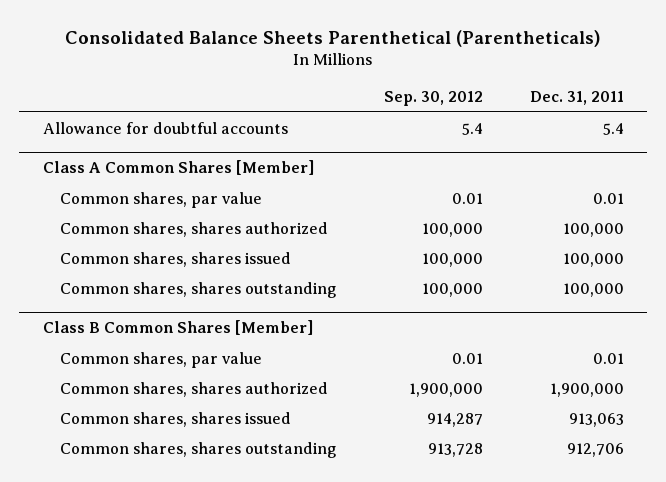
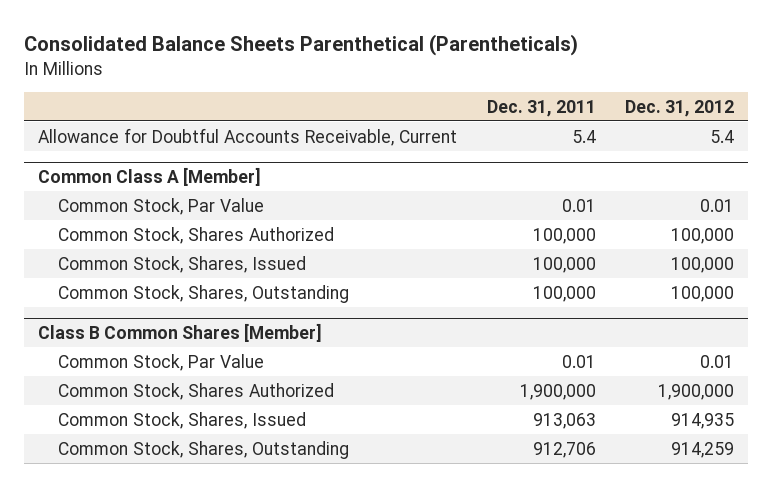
- | Sep. 30, 2012 | Dec. 31, 2011
+ | Dec. 31, 2011 | Dec. 31, 2012
- Allowance for doubtful accounts | 5.4 | 5.4
- Class A Common Shares [Member]
- Common shares, par value | 0.01 | 0.01
- Common shares, shares authorized | 100,000 | 100,000
- Common shares, shares issued | 100,000 | 100,000
- Common shares, shares outstanding | 100,000 | 100,000
+ Allowance for Doubtful Accounts Receivable, Current | 5.4 | 5.4
+ Common Class A [Member]
+ Common Stock, Par Value | 0.01 | 0.01
+ Common Stock, Shares Authorized | 100,000 | 100,000
+ Common Stock, Shares, Issued | 100,000 | 100,000
+ Common Stock, Shares, Outstanding | 100,000 | 100,000
@ Class B Common Shares [Member]
- Common shares, par value | 0.01 | 0.01
- Common shares, shares authorized | 1,900,000 | 1,900,000
- Common shares, shares issued | 914,287 | 913,063
- Common shares, shares outstanding | 913,728 | 912,706
+ Common Stock, Par Value | 0.01 | 0.01
+ Common Stock, Shares Authorized | 1,900,000 | 1,900,000
+ Common Stock, Shares, Issued | 913,063 | 914,935
+ Common Stock, Shares, Outstanding | 912,706 | 914,259

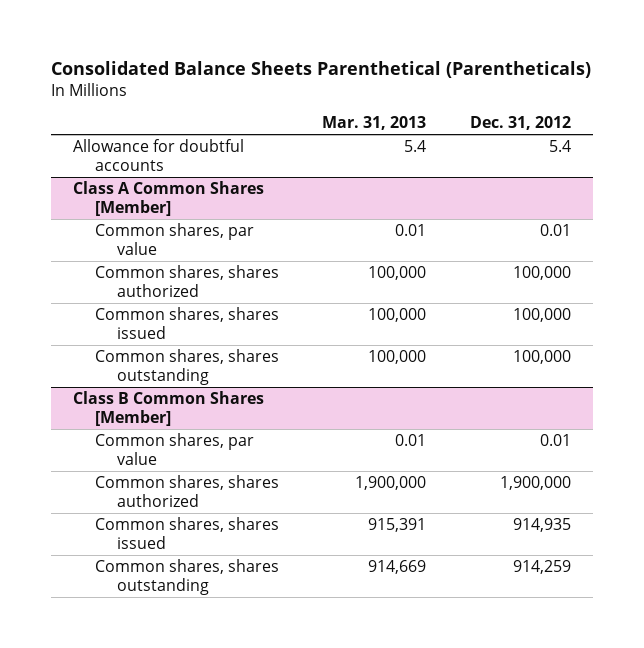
- | Dec. 31, 2011 | Dec. 31, 2012
+ | Mar. 31, 2013 | Dec. 31, 2012
- Allowance for Doubtful Accounts Receivable, Current | 5.4 | 5.4
- Common Class A [Member]
- Common Stock, Par Value | 0.01 | 0.01
- Common Stock, Shares Authorized | 100,000 | 100,000
- Common Stock, Shares, Issued | 100,000 | 100,000
- Common Stock, Shares, Outstanding | 100,000 | 100,000
+ Allowance for doubtful accounts | 5.4 | 5.4
+ Class A Common Shares [Member]
+ Common shares, par value | 0.01 | 0.01
+ Common shares, shares authorized | 100,000 | 100,000
+ Common shares, shares issued | 100,000 | 100,000
+ Common shares, shares outstanding | 100,000 | 100,000
@ Class B Common Shares [Member]
- Common Stock, Par Value | 0.01 | 0.01
- Common Stock, Shares Authorized | 1,900,000 | 1,900,000
- Common Stock, Shares, Issued | 913,063 | 914,935
- Common Stock, Shares, Outstanding | 912,706 | 914,259
+ Common shares, par value | 0.01 | 0.01
+ Common shares, shares authorized | 1,900,000 | 1,900,000
+ Common shares, shares issued | 915,391 | 914,935
+ Common shares, shares outstanding | 914,669 | 914,259

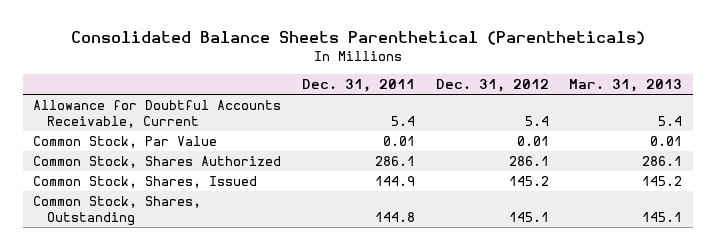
- | Mar. 31, 2013 | Dec. 31, 2012
+ | Dec. 31, 2011 | Dec. 31, 2012 | Mar. 31, 2013
- Allowance for doubtful accounts | 5.4 | 5.4
- Class A Common Shares [Member]
- Common shares, par value | 0.01 | 0.01
- Common shares, shares authorized | 100,000 | 100,000
- Common shares, shares issued | 100,000 | 100,000
- Common shares, shares outstanding | 100,000 | 100,000
- Class B Common Shares [Member]
- Common shares, par value | 0.01 | 0.01
- Common shares, shares authorized | 1,900,000 | 1,900,000
- Common shares, shares issued | 915,391 | 914,935
- Common shares, shares outstanding | 914,669 | 914,259
+ Allowance for Doubtful Accounts Receivable, Current | 5.4 | 5.4 | 5.4
+ Common Stock, Par Value | 0.01 | 0.01 | 0.01
+ Common Stock, Shares Authorized | 286.1 | 286.1 | 286.1
+ Common Stock, Shares, Issued | 144.9 | 145.2 | 145.2
+ Common Stock, Shares, Outstanding | 144.8 | 145.1 | 145.1

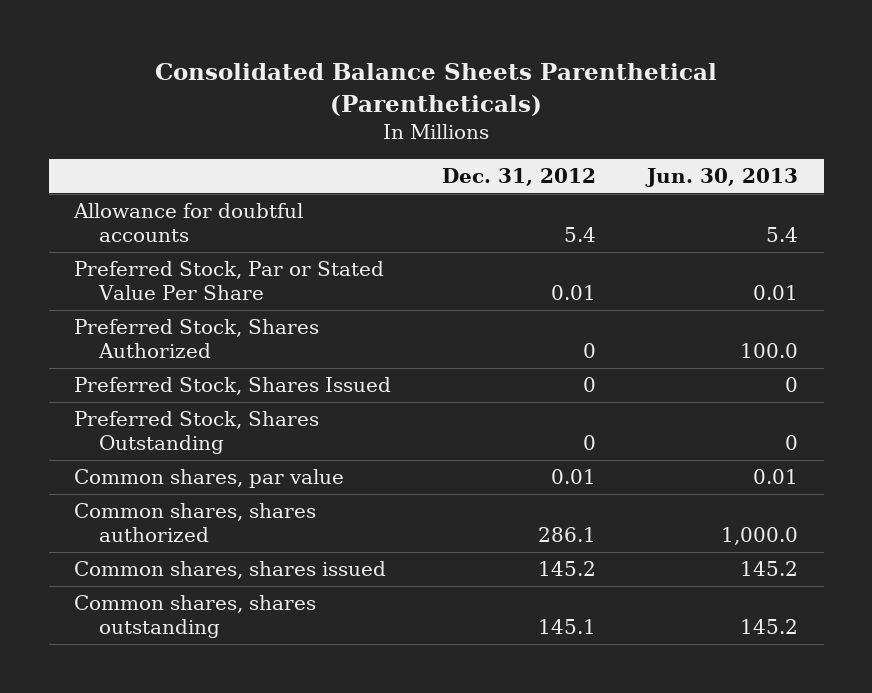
- | Dec. 31, 2011 | Dec. 31, 2012 | Mar. 31, 2013
+ | Dec. 31, 2012 | Jun. 30, 2013
- Allowance for Doubtful Accounts Receivable, Current | 5.4 | 5.4 | 5.4
- Common Stock, Par Value | 0.01 | 0.01 | 0.01
- Common Stock, Shares Authorized | 286.1 | 286.1 | 286.1
- Common Stock, Shares, Issued | 144.9 | 145.2 | 145.2
- Common Stock, Shares, Outstanding | 144.8 | 145.1 | 145.1
+ Allowance for doubtful accounts | 5.4 | 5.4
+ Preferred Stock, Par or Stated Value Per Share | 0.01 | 0.01
+ Preferred Stock, Shares Authorized | 0 | 100.0
+ Preferred Stock, Shares Issued | 0 | 0
+ Preferred Stock, Shares Outstanding | 0 | 0
+ Common shares, par value | 0.01 | 0.01
+ Common shares, shares authorized | 286.1 | 1,000.0
+ Common shares, shares issued | 145.2 | 145.2
+ Common shares, shares outstanding | 145.1 | 145.2

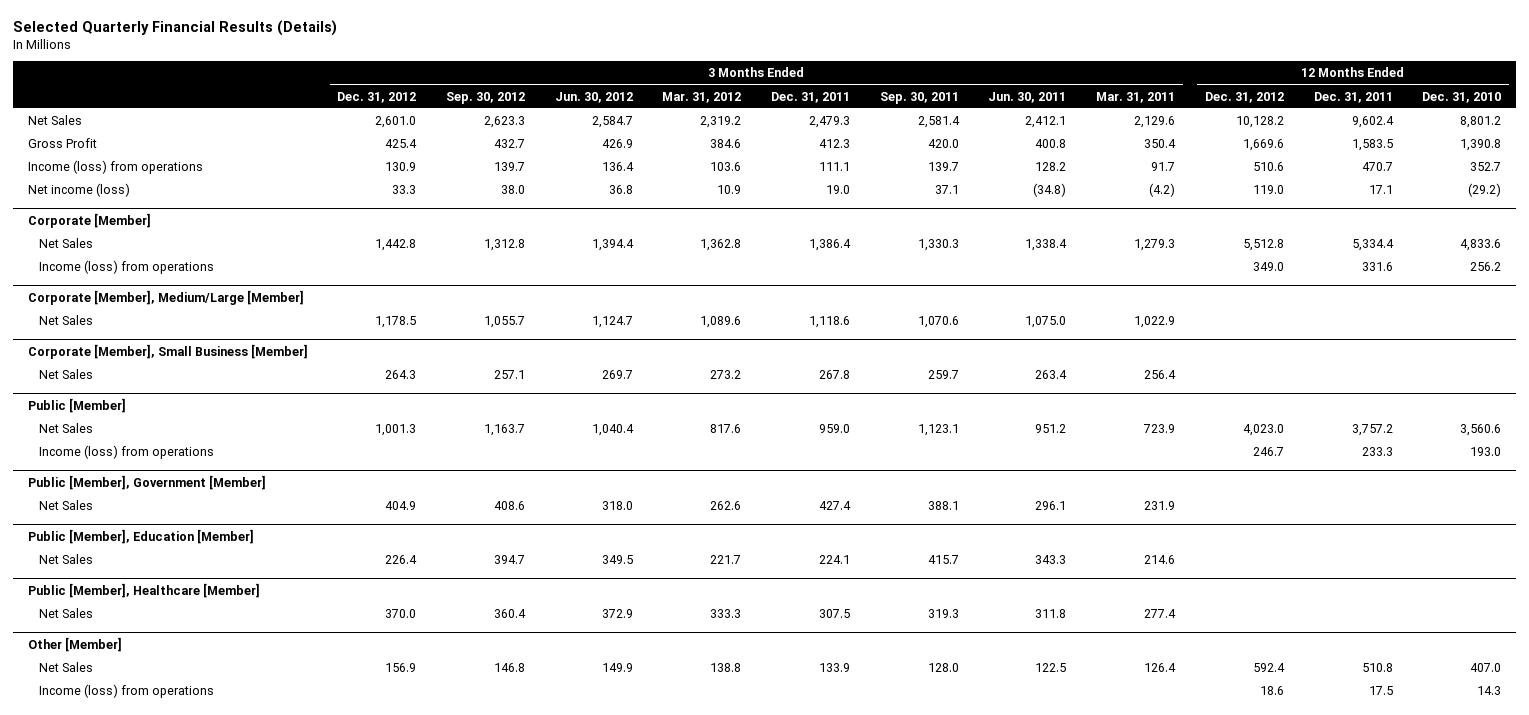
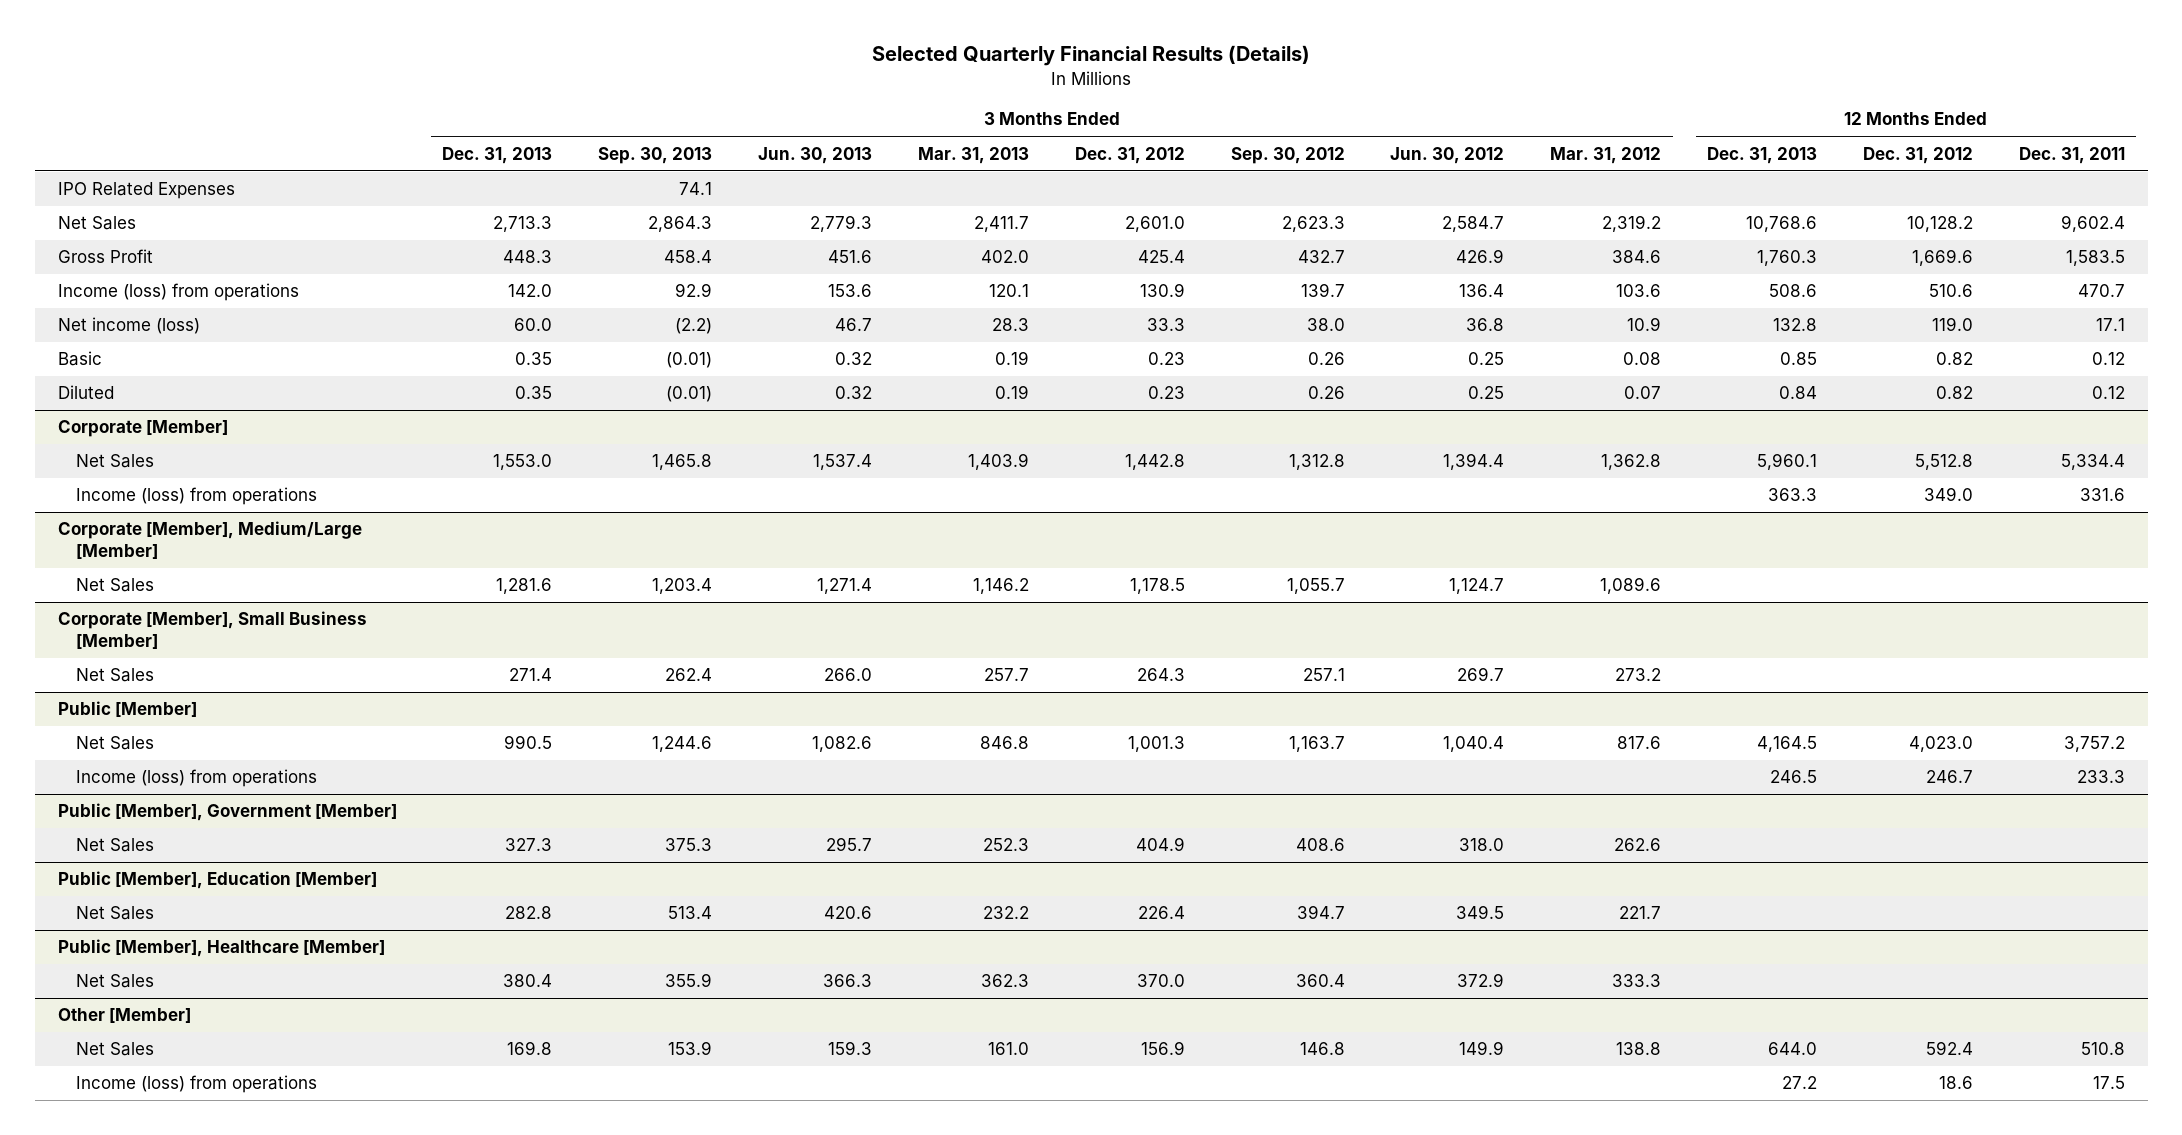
- | 3 Months Ended Dec. 31, 2012 | 3 Months Ended Sep. 30, 2012 | 3 Months Ended Jun. 30, 2012 | 3 Months Ended Mar. 31, 2012 | 3 Months Ended Dec. 31, 2011 | 3 Months Ended Sep. 30, 2011 | 3 Months Ended Jun. 30, 2011 | 3 Months Ended Mar. 31, 2011 | 12 Months Ended Dec. 31, 2012 | 12 Months Ended Dec. 31, 2011 | 12 Months Ended Dec. 31, 2010
+ | 3 Months Ended Dec. 31, 2013 | 3 Months Ended Sep. 30, 2013 | 3 Months Ended Jun. 30, 2013 | 3 Months Ended Mar. 31, 2013 | 3 Months Ended Dec. 31, 2012 | 3 Months Ended Sep. 30, 2012 | 3 Months Ended Jun. 30, 2012 | 3 Months Ended Mar. 31, 2012 | 12 Months Ended Dec. 31, 2013 | 12 Months Ended Dec. 31, 2012 | 12 Months Ended Dec. 31, 2011
+ IPO Related Expenses | | 74.1 | | | | | | | | |
+ Basic | 0.35 | (0.01) | 0.32 | 0.19 | 0.23 | 0.26 | 0.25 | 0.08 | 0.85 | 0.82 | 0.12
+ Diluted | 0.35 | (0.01) | 0.32 | 0.19 | 0.23 | 0.26 | 0.25 | 0.07 | 0.84 | 0.82 | 0.12

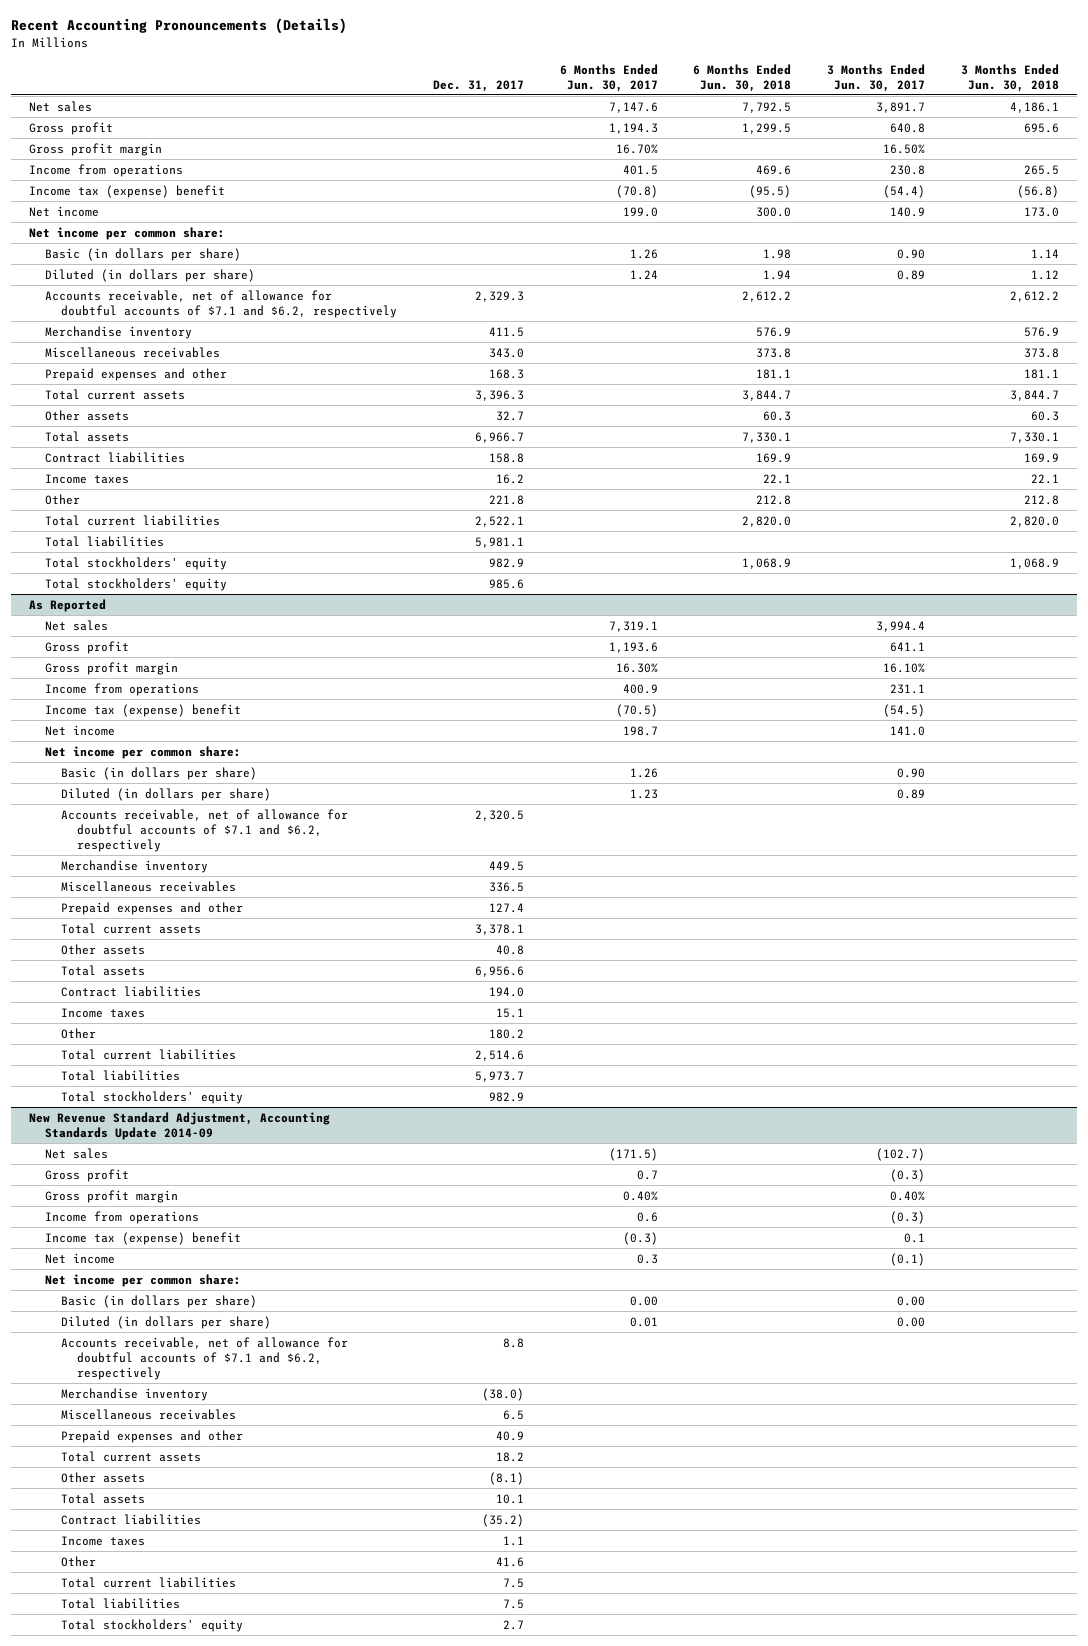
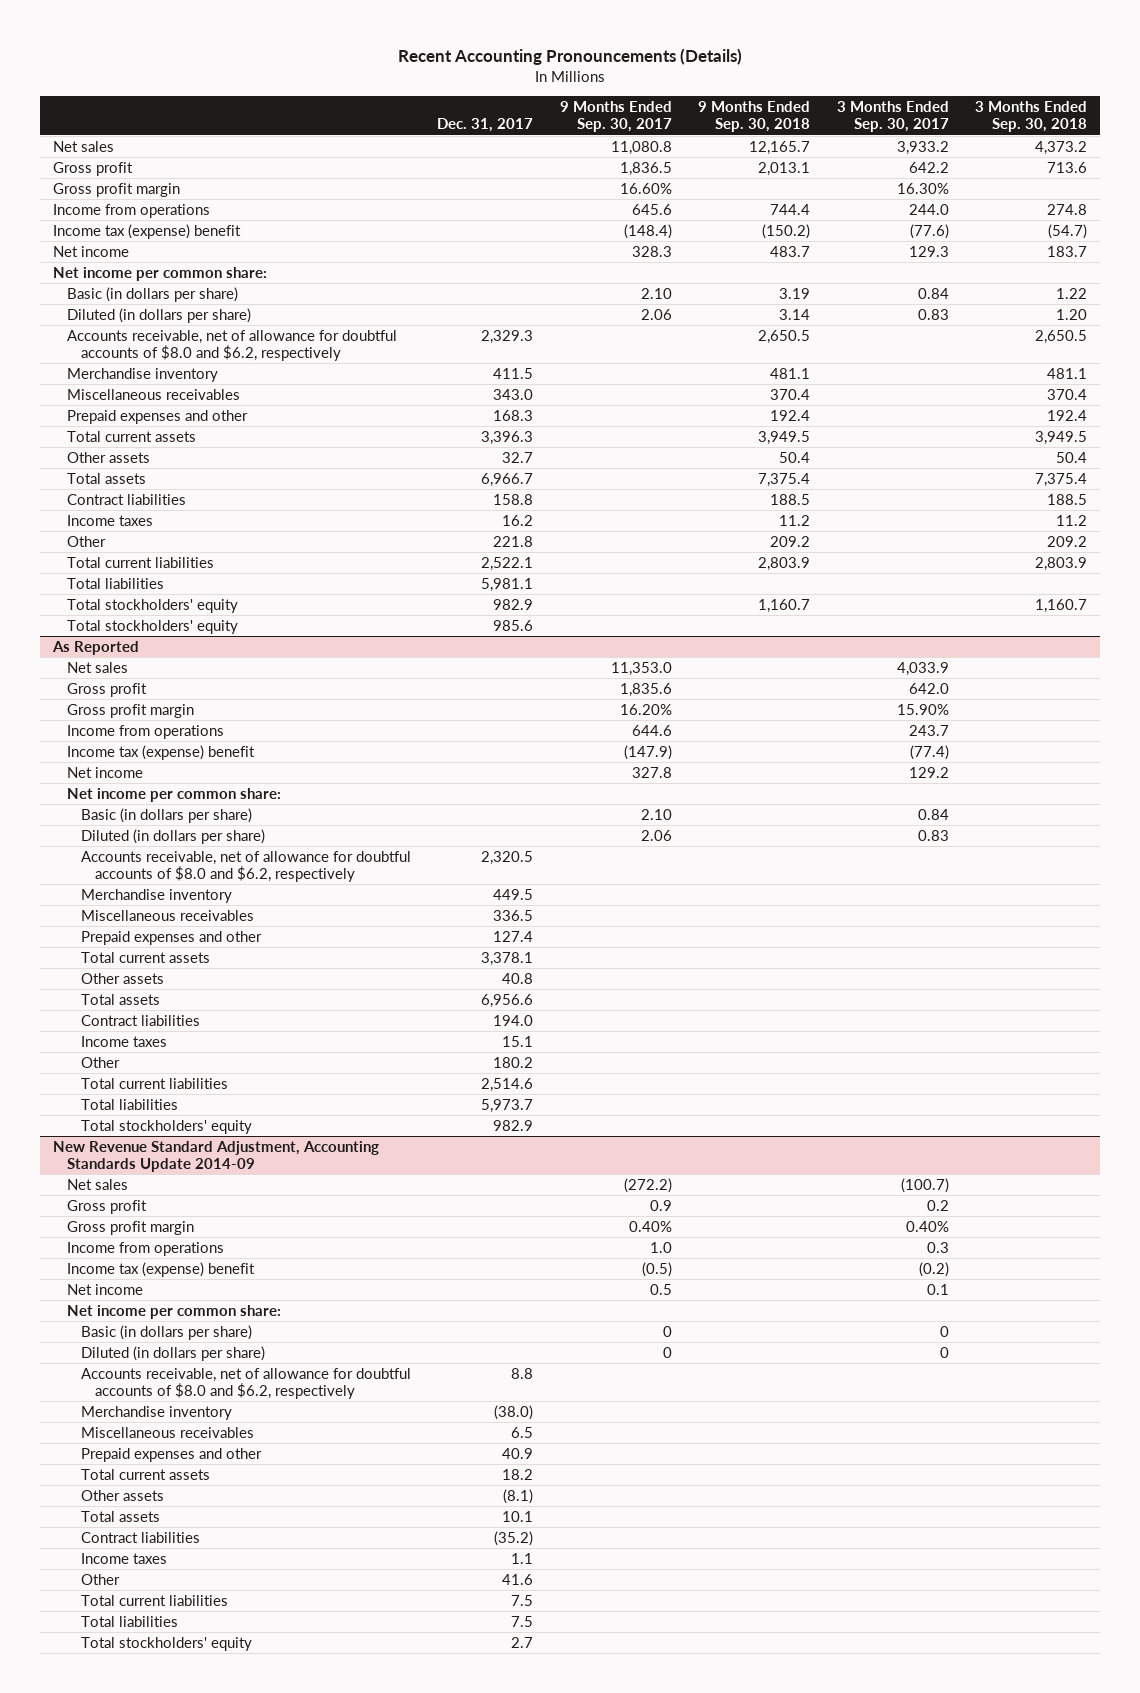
- | Dec. 31, 2017 | 6 Months Ended Jun. 30, 2017 | 6 Months Ended Jun. 30, 2018 | 3 Months Ended Jun. 30, 2017 | 3 Months Ended Jun. 30, 2018
+ | Dec. 31, 2017 | 9 Months Ended Sep. 30, 2017 | 9 Months Ended Sep. 30, 2018 | 3 Months Ended Sep. 30, 2017 | 3 Months Ended Sep. 30, 2018
- Accounts receivable, net of allowance for doubtful accounts of $7.1 and $6.2, respectively | 2,329.3 | | 2,612.2 | | 2,612.2
+ Accounts receivable, net of allowance for doubtful accounts of $8.0 and $6.2, respectively | 2,329.3 | | 2,650.5 | | 2,650.5
@ As Reported
- Accounts receivable, net of allowance for doubtful accounts of $7.1 and $6.2, respectively | 2,320.5 | | | |
+ Accounts receivable, net of allowance for doubtful accounts of $8.0 and $6.2, respectively | 2,320.5 | | | |
@ New Revenue Standard Adjustment, Accounting Standards Update 2014-09
- Accounts receivable, net of allowance for doubtful accounts of $7.1 and $6.2, respectively | 8.8 | | | |
+ Accounts receivable, net of allowance for doubtful accounts of $8.0 and $6.2, respectively | 8.8 | | | |

